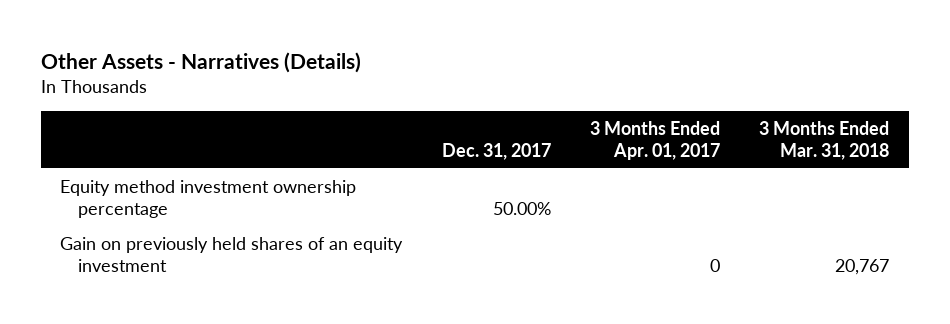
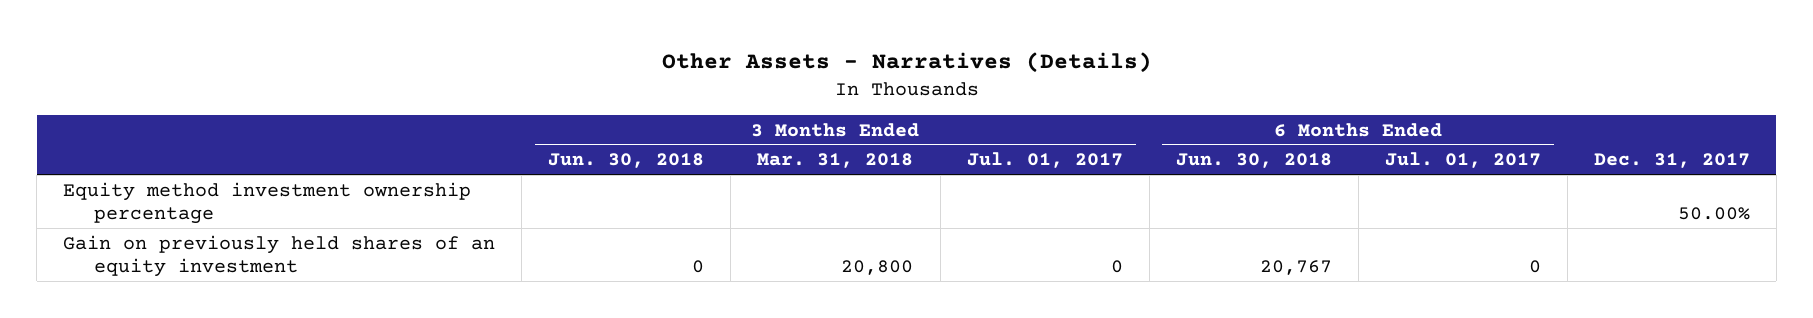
- | Dec. 31, 2017 | 3 Months Ended Apr. 01, 2017 | 3 Months Ended Mar. 31, 2018
+ | 3 Months Ended Jun. 30, 2018 | 3 Months Ended Mar. 31, 2018 | 3 Months Ended Jul. 01, 2017 | 6 Months Ended Jun. 30, 2018 | 6 Months Ended Jul. 01, 2017 | Dec. 31, 2017
- Gain on previously held shares of an equity investment | | 0 | 20,767
+ Gain on previously held shares of an equity investment | 0 | 20,800 | 0 | 20,767 | 0 |

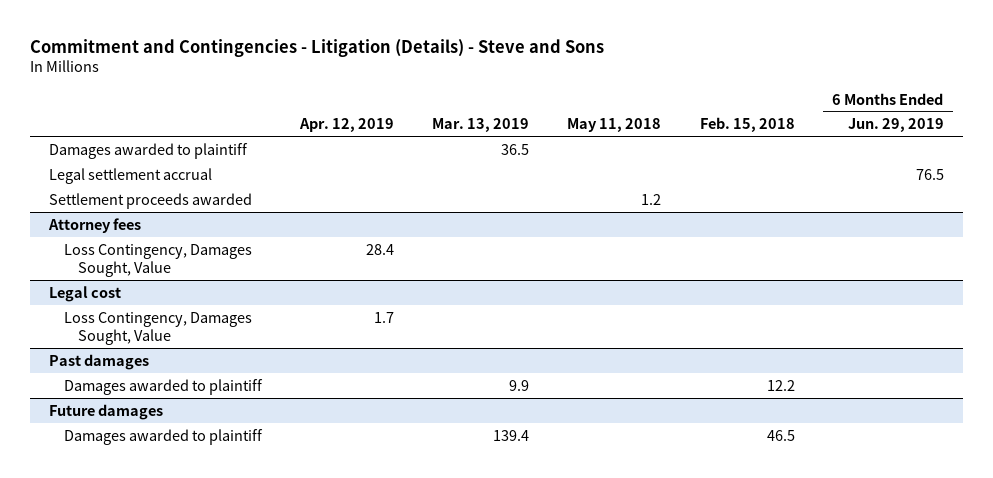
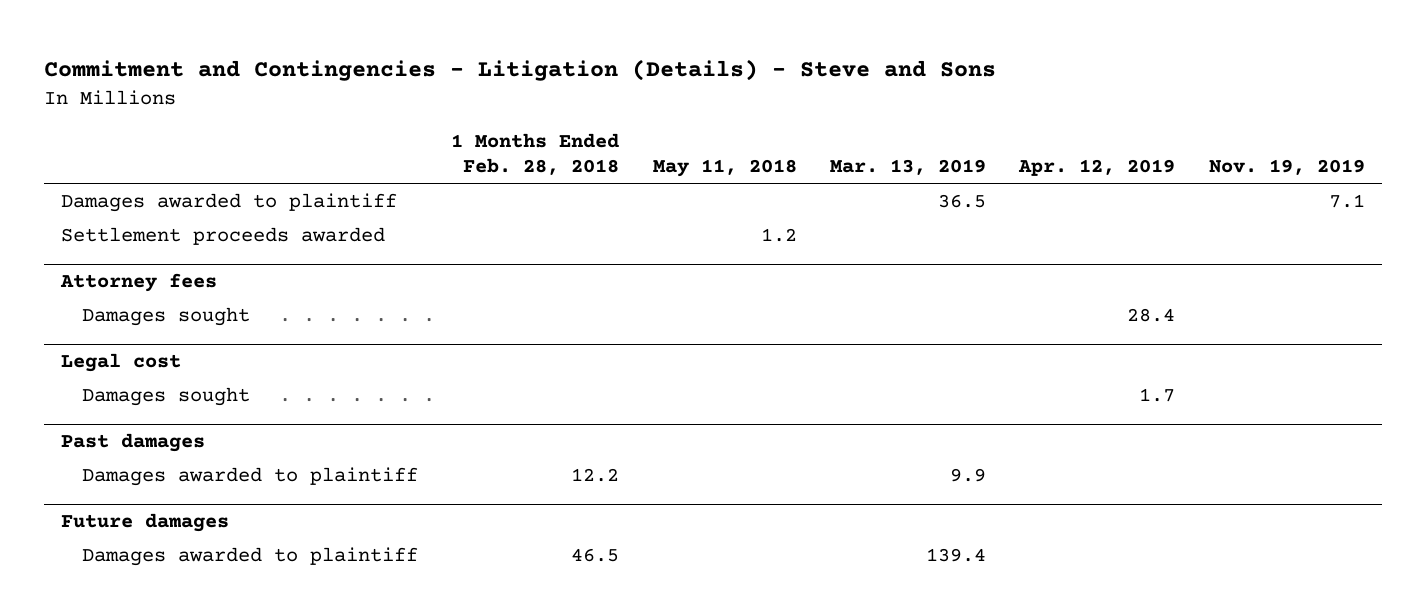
- | Apr. 12, 2019 | Mar. 13, 2019 | May 11, 2018 | Feb. 15, 2018 | 6 Months Ended Jun. 29, 2019
+ | 1 Months Ended Feb. 28, 2018 | May 11, 2018 | Mar. 13, 2019 | Apr. 12, 2019 | Nov. 19, 2019
- Legal settlement accrual | | | | | 76.5
@ Attorney fees
- Loss Contingency, Damages Sought, Value | 28.4 | | | |
+ Damages sought | | | | 28.4 |
@ Legal cost
- Loss Contingency, Damages Sought, Value | 1.7 | | | |
+ Damages sought | | | | 1.7 |

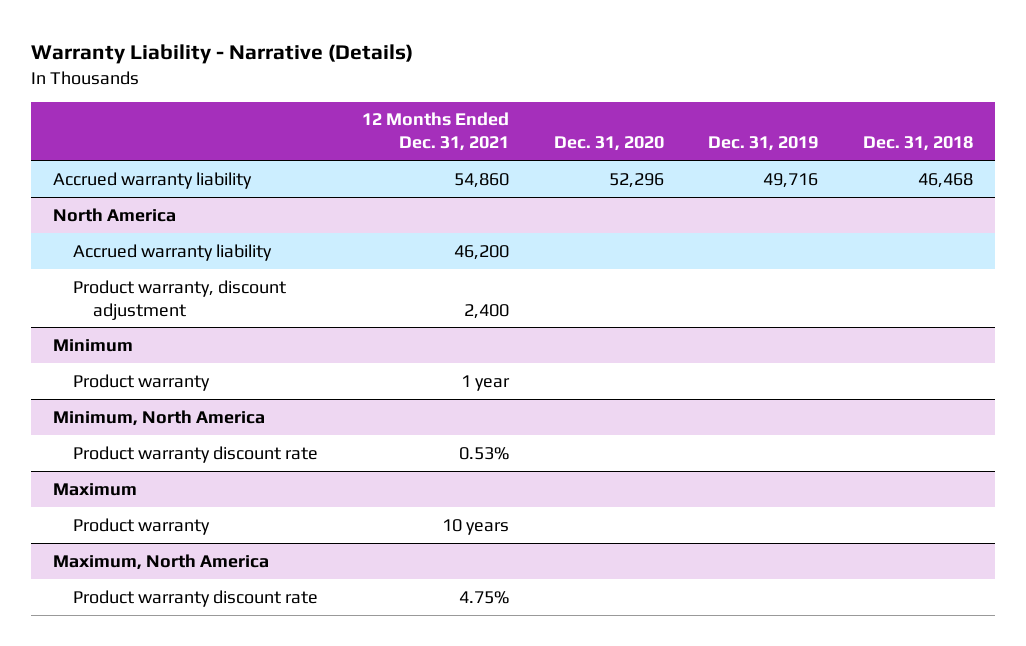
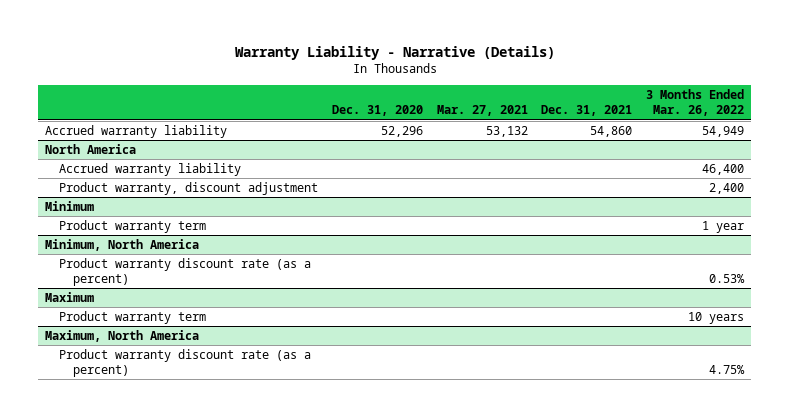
- | 12 Months Ended Dec. 31, 2021 | Dec. 31, 2020 | Dec. 31, 2019 | Dec. 31, 2018
+ | Dec. 31, 2020 | Mar. 27, 2021 | Dec. 31, 2021 | 3 Months Ended Mar. 26, 2022
@ Minimum
- Product warranty | 1 year | | |
+ Product warranty term | | | | 1 year
@ Minimum, North America
- Product warranty discount rate | 0.53% | | |
+ Product warranty discount rate (as a percent) | | | | 0.53%
@ Maximum
- Product warranty | 10 years | | |
+ Product warranty term | | | | 10 years
@ Maximum, North America
- Product warranty discount rate | 4.75% | | |
+ Product warranty discount rate (as a percent) | | | | 4.75%

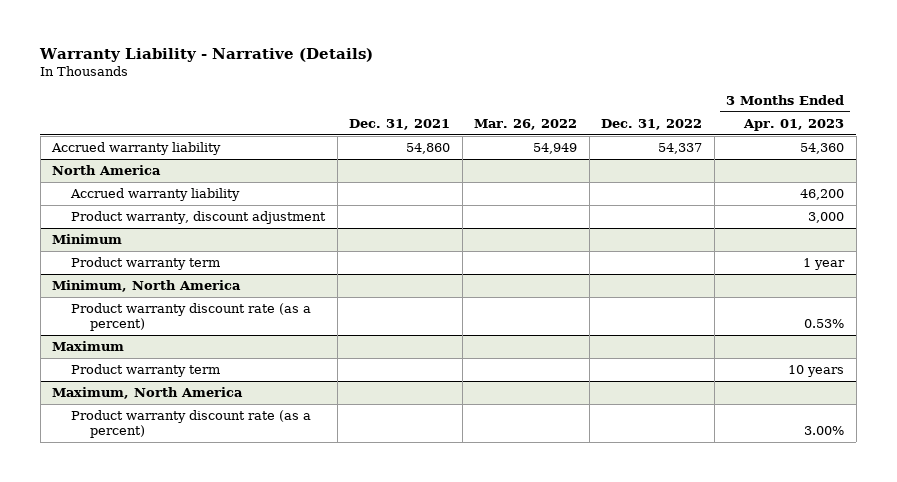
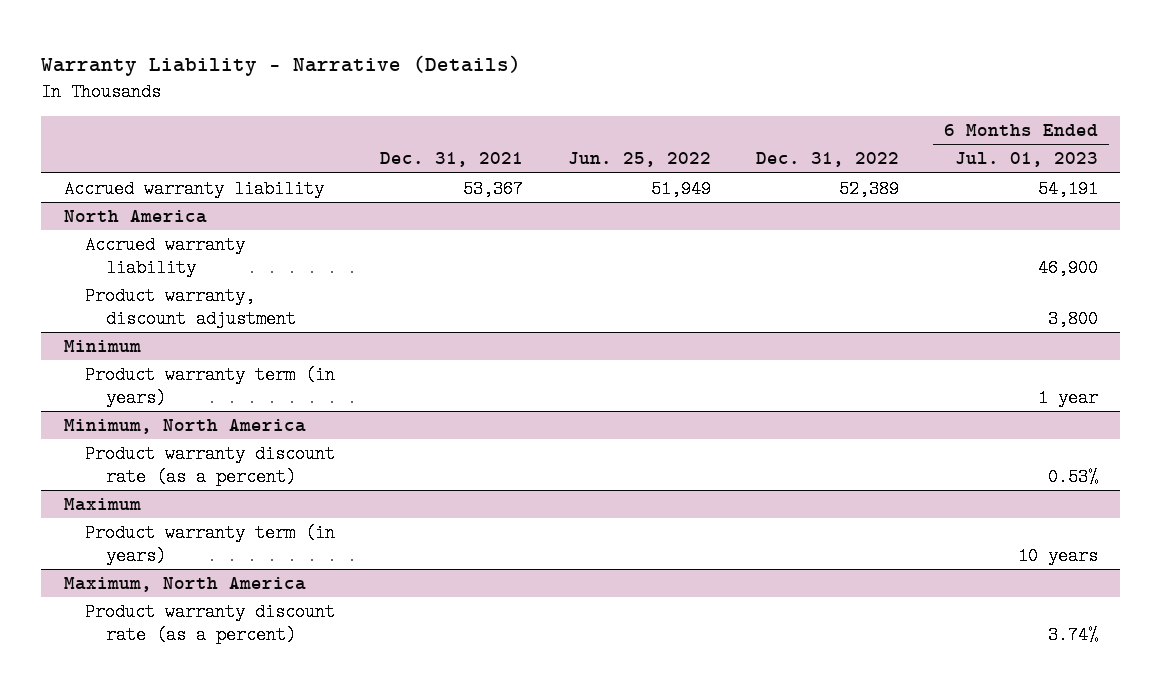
- | Dec. 31, 2021 | Mar. 26, 2022 | Dec. 31, 2022 | 3 Months Ended Apr. 01, 2023
+ | Dec. 31, 2021 | Jun. 25, 2022 | Dec. 31, 2022 | 6 Months Ended Jul. 01, 2023
- Accrued warranty liability | 54,860 | 54,949 | 54,337 | 54,360
+ Accrued warranty liability | 53,367 | 51,949 | 52,389 | 54,191
@ Minimum
- Product warranty term | | | | 1 year
+ Product warranty term (in years) | | | | 1 year
@ Maximum
- Product warranty term | | | | 10 years
+ Product warranty term (in years) | | | | 10 years

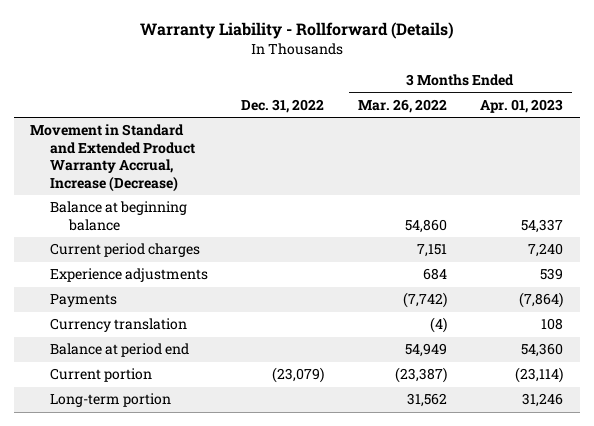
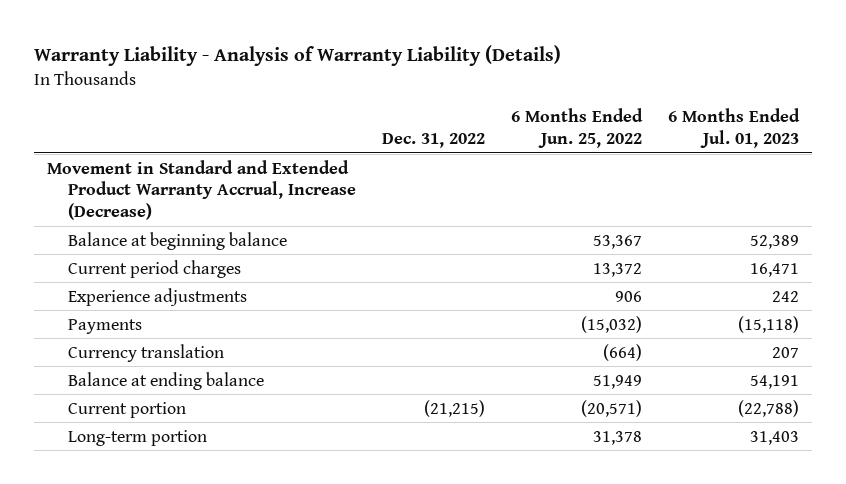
- Warranty Liability - Rollforward (Details)
+ Warranty Liability - Analysis of Warranty Liability (Details)
- | Dec. 31, 2022 | 3 Months Ended Mar. 26, 2022 | 3 Months Ended Apr. 01, 2023
+ | Dec. 31, 2022 | 6 Months Ended Jun. 25, 2022 | 6 Months Ended Jul. 01, 2023
- Balance at period end | | 54,949 | 54,360
- Current portion | (23,079) | (23,387) | (23,114)
+ Balance at ending balance | | 51,949 | 54,191
+ Current portion | (21,215) | (20,571) | (22,788)

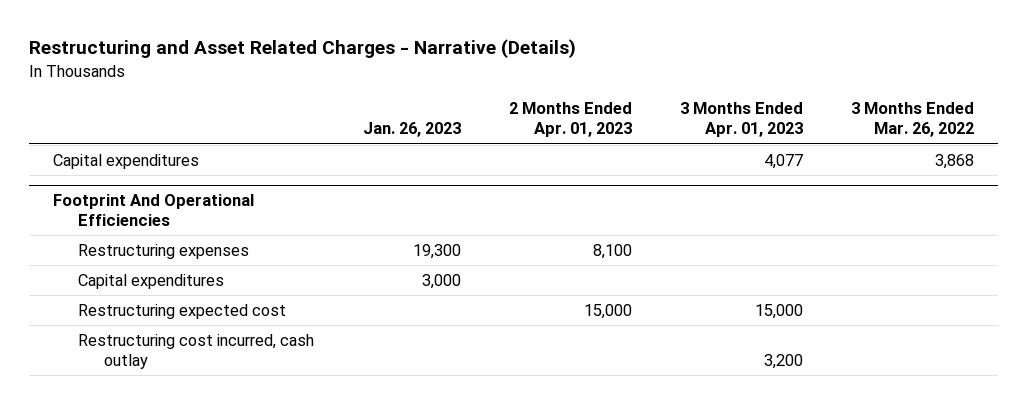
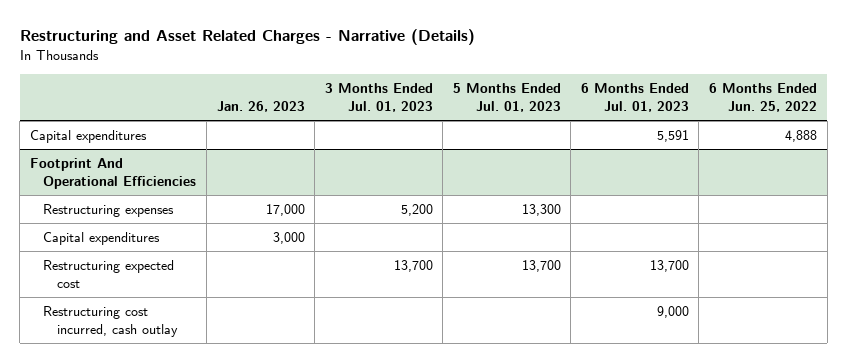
- | Jan. 26, 2023 | 2 Months Ended Apr. 01, 2023 | 3 Months Ended Apr. 01, 2023 | 3 Months Ended Mar. 26, 2022
+ | Jan. 26, 2023 | 3 Months Ended Jul. 01, 2023 | 5 Months Ended Jul. 01, 2023 | 6 Months Ended Jul. 01, 2023 | 6 Months Ended Jun. 25, 2022
@ Footprint And Operational Efficiencies
- Restructuring expenses | 19,300 | 8,100 | |
+ Restructuring expenses | 17,000 | 5,200 | 13,300 | |

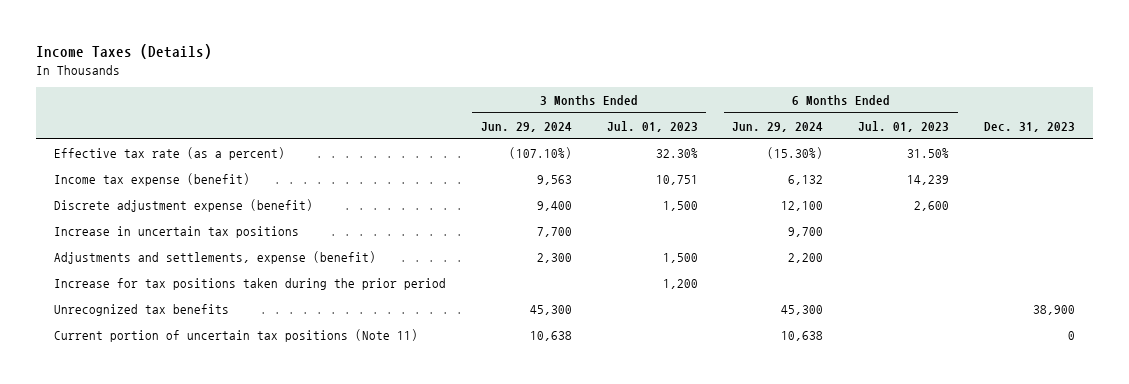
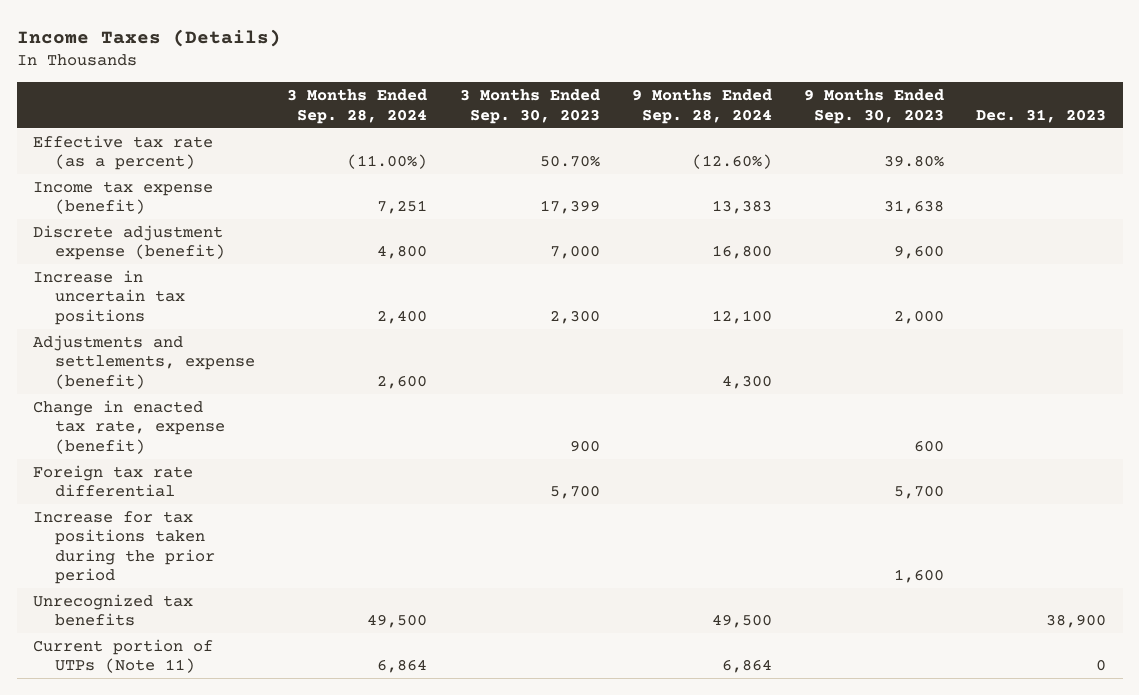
- | 3 Months Ended Jun. 29, 2024 | 3 Months Ended Jul. 01, 2023 | 6 Months Ended Jun. 29, 2024 | 6 Months Ended Jul. 01, 2023 | Dec. 31, 2023
+ | 3 Months Ended Sep. 28, 2024 | 3 Months Ended Sep. 30, 2023 | 9 Months Ended Sep. 28, 2024 | 9 Months Ended Sep. 30, 2023 | Dec. 31, 2023
+ Change in enacted tax rate, expense (benefit) | | 900 | | 600 |
+ Foreign tax rate differential | | 5,700 | | 5,700 |
- Current portion of uncertain tax positions (Note 11) | 10,638 | | 10,638 | | 0
+ Current portion of UTPs (Note 11) | 6,864 | | 6,864 | | 0

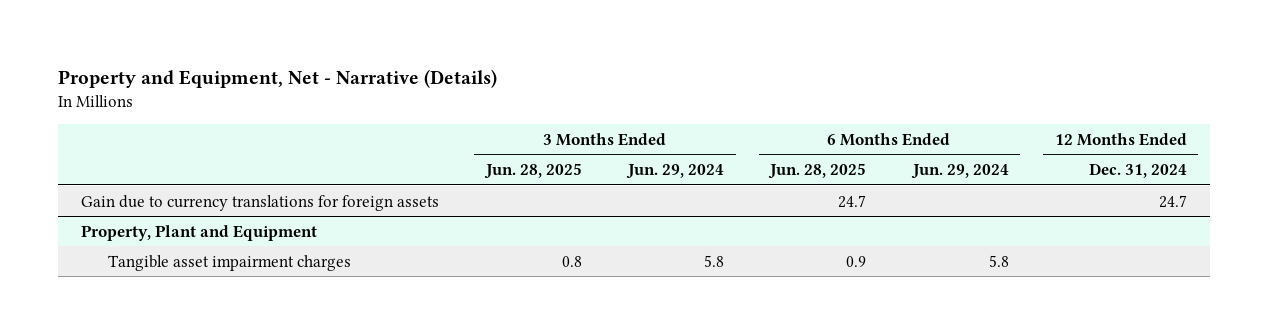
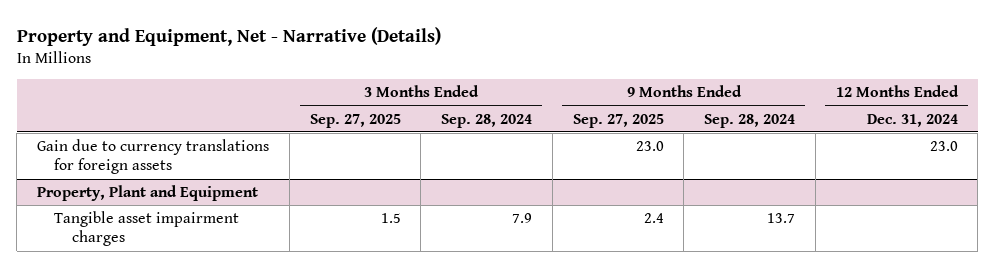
- | 3 Months Ended Jun. 28, 2025 | 3 Months Ended Jun. 29, 2024 | 6 Months Ended Jun. 28, 2025 | 6 Months Ended Jun. 29, 2024 | 12 Months Ended Dec. 31, 2024
+ | 3 Months Ended Sep. 27, 2025 | 3 Months Ended Sep. 28, 2024 | 9 Months Ended Sep. 27, 2025 | 9 Months Ended Sep. 28, 2024 | 12 Months Ended Dec. 31, 2024
- Gain due to currency translations for foreign assets | | | 24.7 | | 24.7
+ Gain due to currency translations for foreign assets | | | 23.0 | | 23.0

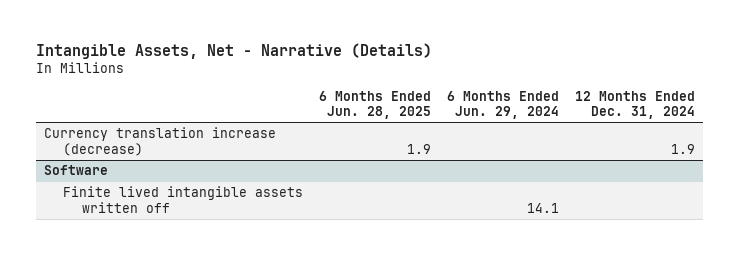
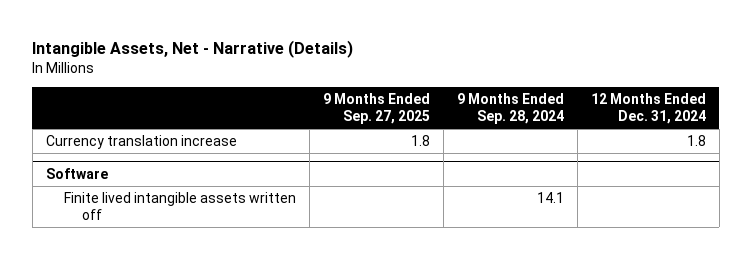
- | 6 Months Ended Jun. 28, 2025 | 6 Months Ended Jun. 29, 2024 | 12 Months Ended Dec. 31, 2024
+ | 9 Months Ended Sep. 27, 2025 | 9 Months Ended Sep. 28, 2024 | 12 Months Ended Dec. 31, 2024
- Currency translation increase (decrease) | 1.9 | | 1.9
+ Currency translation increase | 1.8 | | 1.8

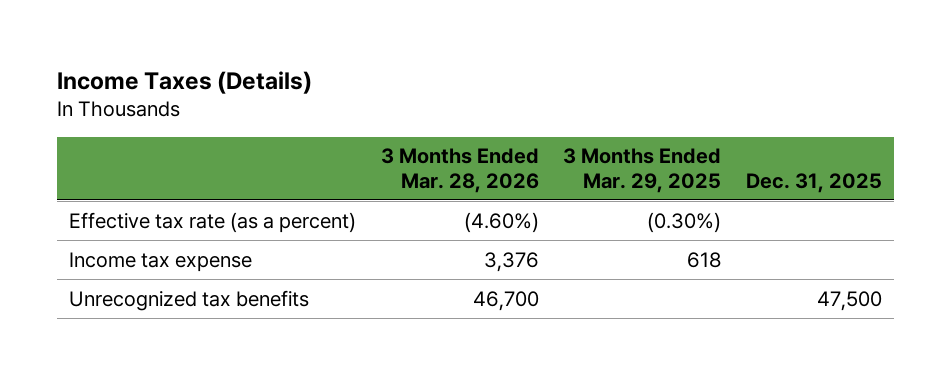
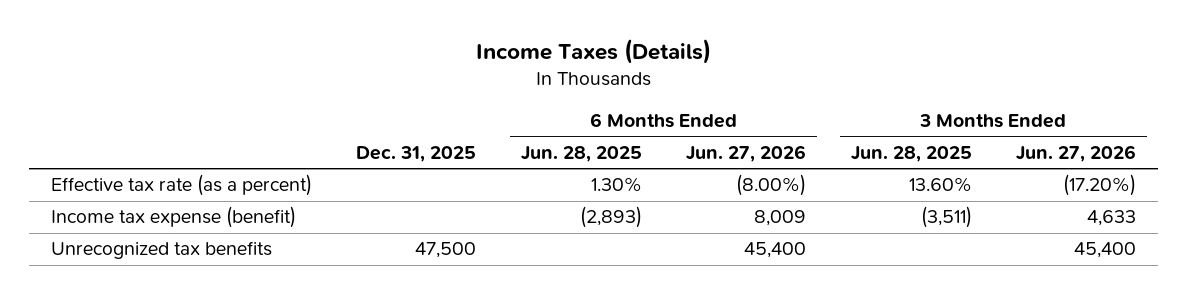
- | 3 Months Ended Mar. 28, 2026 | 3 Months Ended Mar. 29, 2025 | Dec. 31, 2025
+ | Dec. 31, 2025 | 6 Months Ended Jun. 28, 2025 | 6 Months Ended Jun. 27, 2026 | 3 Months Ended Jun. 28, 2025 | 3 Months Ended Jun. 27, 2026
- Income tax expense | 3,376 | 618 |
+ Income tax expense (benefit) | | (2,893) | 8,009 | (3,511) | 4,633

